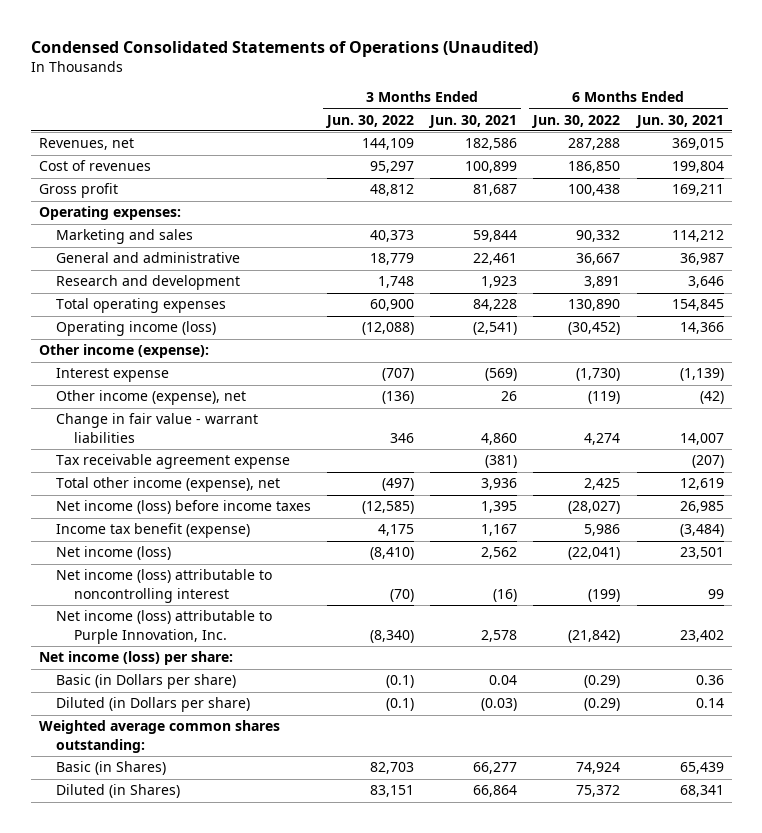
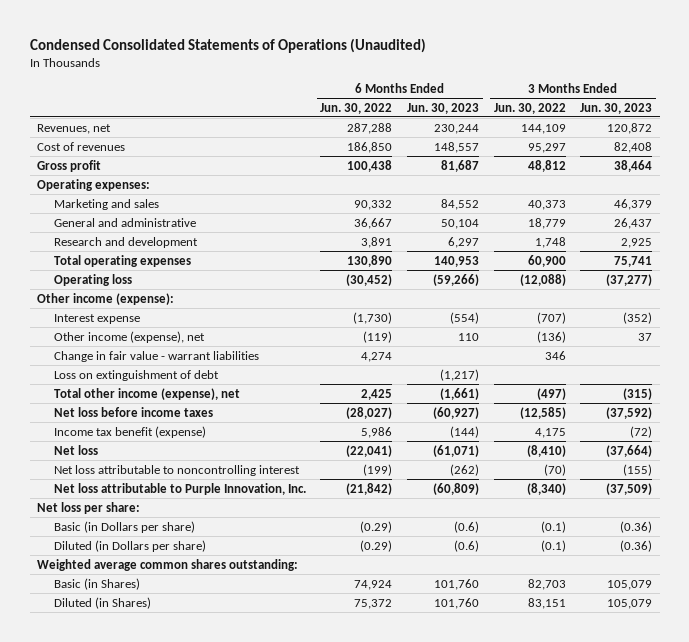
- | 3 Months Ended Jun. 30, 2022 | 3 Months Ended Jun. 30, 2021 | 6 Months Ended Jun. 30, 2022 | 6 Months Ended Jun. 30, 2021
+ | 6 Months Ended Jun. 30, 2022 | 6 Months Ended Jun. 30, 2023 | 3 Months Ended Jun. 30, 2022 | 3 Months Ended Jun. 30, 2023
- Operating income (loss) | (12,088) | (2,541) | (30,452) | 14,366
+ Operating loss | (30,452) | (59,266) | (12,088) | (37,277)
- Tax receivable agreement expense | | (381) | | (207)
+ Loss on extinguishment of debt | | (1,217) | |
- Net income (loss) before income taxes | (12,585) | 1,395 | (28,027) | 26,985
+ Net loss before income taxes | (28,027) | (60,927) | (12,585) | (37,592)
- Net income (loss) | (8,410) | 2,562 | (22,041) | 23,501
- Net income (loss) attributable to noncontrolling interest | (70) | (16) | (199) | 99
- Net income (loss) attributable to Purple Innovation, Inc. | (8,340) | 2,578 | (21,842) | 23,402
- Net income (loss) per share:
+ Net loss | (22,041) | (61,071) | (8,410) | (37,664)
+ Net loss attributable to noncontrolling interest | (199) | (262) | (70) | (155)
+ Net loss attributable to Purple Innovation, Inc. | (21,842) | (60,809) | (8,340) | (37,509)
+ Net loss per share:

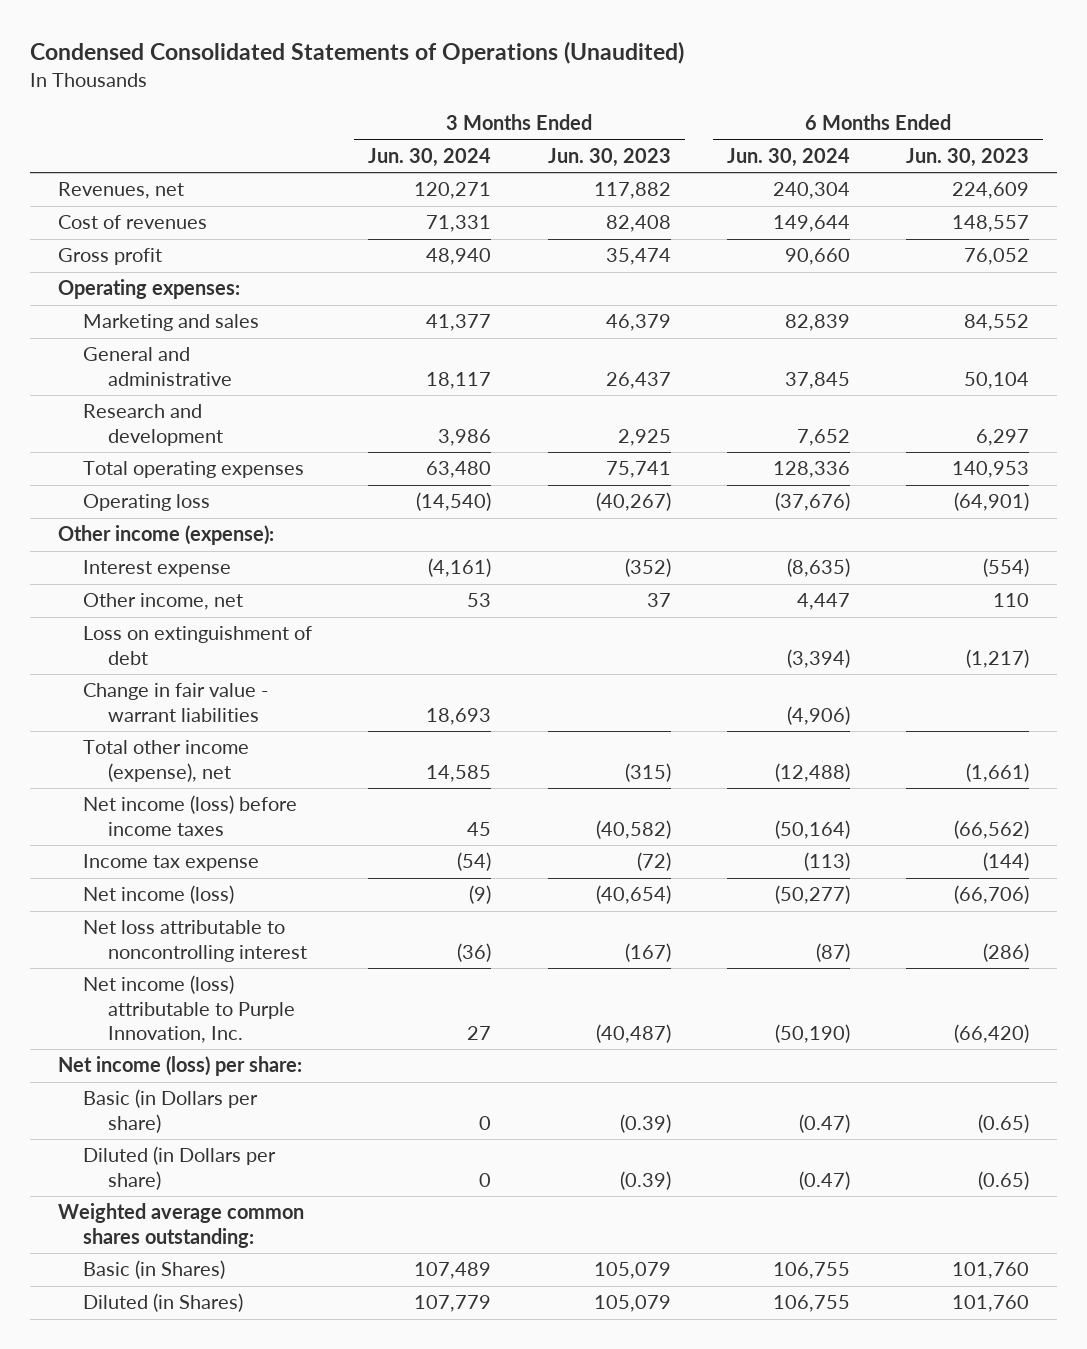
- | 6 Months Ended Jun. 30, 2022 | 6 Months Ended Jun. 30, 2023 | 3 Months Ended Jun. 30, 2022 | 3 Months Ended Jun. 30, 2023
+ | 3 Months Ended Jun. 30, 2024 | 3 Months Ended Jun. 30, 2023 | 6 Months Ended Jun. 30, 2024 | 6 Months Ended Jun. 30, 2023
- Revenues, net | 287,288 | 230,244 | 144,109 | 120,872
+ Revenues, net | 120,271 | 117,882 | 240,304 | 224,609
- Gross profit | 100,438 | 81,687 | 48,812 | 38,464
+ Gross profit | 48,940 | 35,474 | 90,660 | 76,052
- Operating loss | (30,452) | (59,266) | (12,088) | (37,277)
+ Operating loss | (14,540) | (40,267) | (37,676) | (64,901)
- Other income (expense), net | (119) | 110 | (136) | 37
+ Other income, net | 53 | 37 | 4,447 | 110
moved down: Change in fair value - warrant liabilities | 18,693 | | (4,906) |
- Net loss before income taxes | (28,027) | (60,927) | (12,585) | (37,592)
- Income tax benefit (expense) | 5,986 | (144) | 4,175 | (72)
- Net loss | (22,041) | (61,071) | (8,410) | (37,664)
- Net loss attributable to noncontrolling interest | (199) | (262) | (70) | (155)
- Net loss attributable to Purple Innovation, Inc. | (21,842) | (60,809) | (8,340) | (37,509)
- Net loss per share:
- Basic (in Dollars per share) | (0.29) | (0.6) | (0.1) | (0.36)
- Diluted (in Dollars per share) | (0.29) | (0.6) | (0.1) | (0.36)
+ Net income (loss) before income taxes | 45 | (40,582) | (50,164) | (66,562)
+ Income tax expense | (54) | (72) | (113) | (144)
+ Net income (loss) | (9) | (40,654) | (50,277) | (66,706)
+ Net loss attributable to noncontrolling interest | (36) | (167) | (87) | (286)
+ Net income (loss) attributable to Purple Innovation, Inc. | 27 | (40,487) | (50,190) | (66,420)
+ Net income (loss) per share:
+ Basic (in Dollars per share) | 0 | (0.39) | (0.47) | (0.65)
+ Diluted (in Dollars per share) | 0 | (0.39) | (0.47) | (0.65)

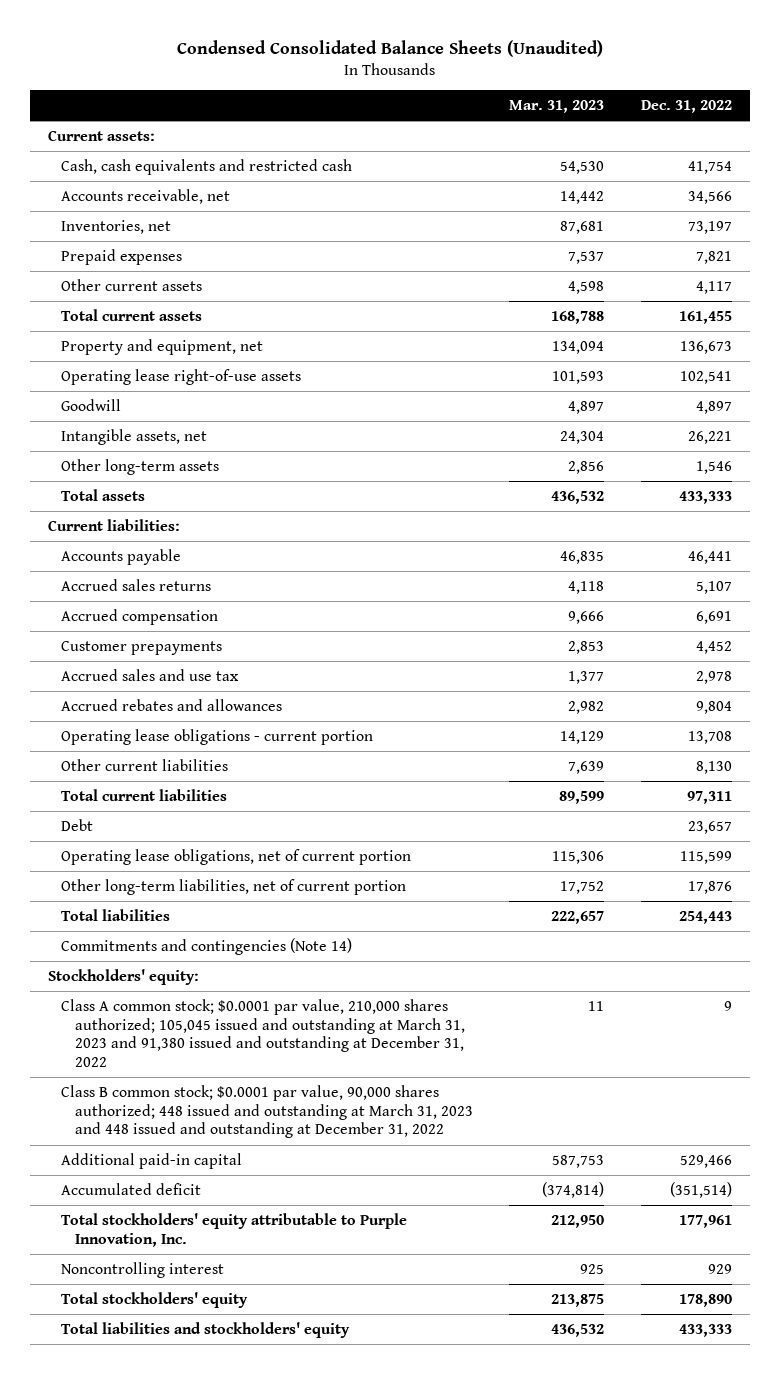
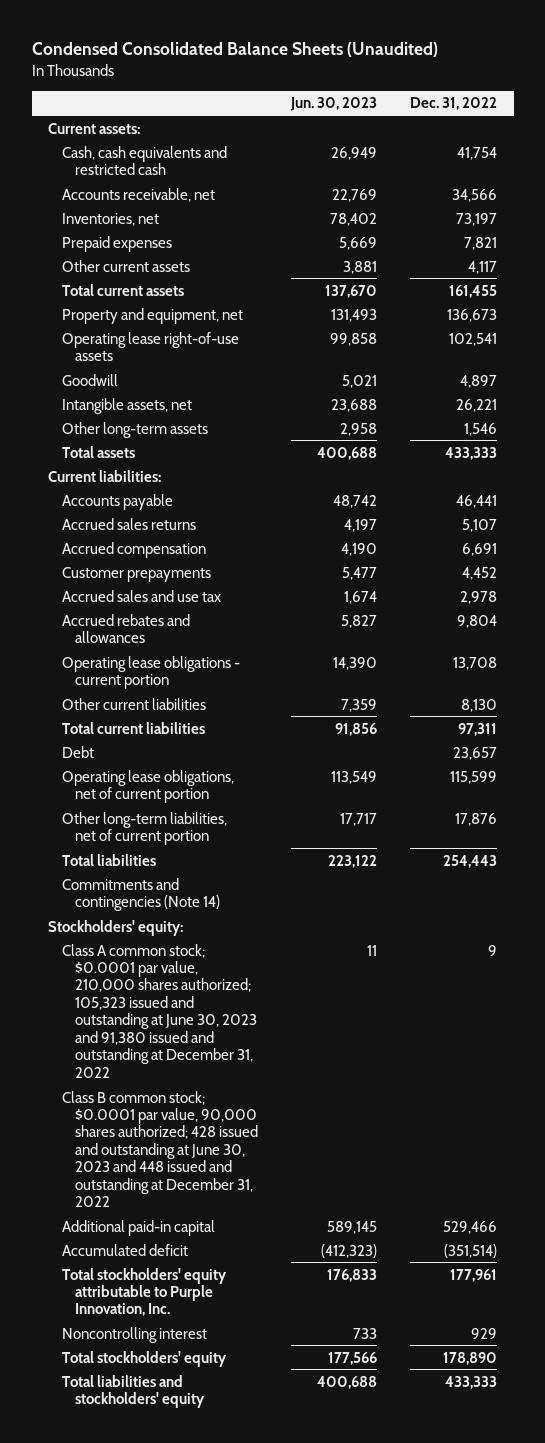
- | Mar. 31, 2023 | Dec. 31, 2022
+ | Jun. 30, 2023 | Dec. 31, 2022
- Class A common stock; $0.0001 par value, 210,000 shares authorized; 105,045 issued and outstanding at March 31, 2023 and 91,380 issued and outstanding at December 31, 2022 | 11 | 9
- Class B common stock; $0.0001 par value, 90,000 shares authorized; 448 issued and outstanding at March 31, 2023 and 448 issued and outstanding at December 31, 2022
+ Class A common stock; $0.0001 par value, 210,000 shares authorized; 105,323 issued and outstanding at June 30, 2023 and 91,380 issued and outstanding at December 31, 2022 | 11 | 9
+ Class B common stock; $0.0001 par value, 90,000 shares authorized; 428 issued and outstanding at June 30, 2023 and 448 issued and outstanding at December 31, 2022

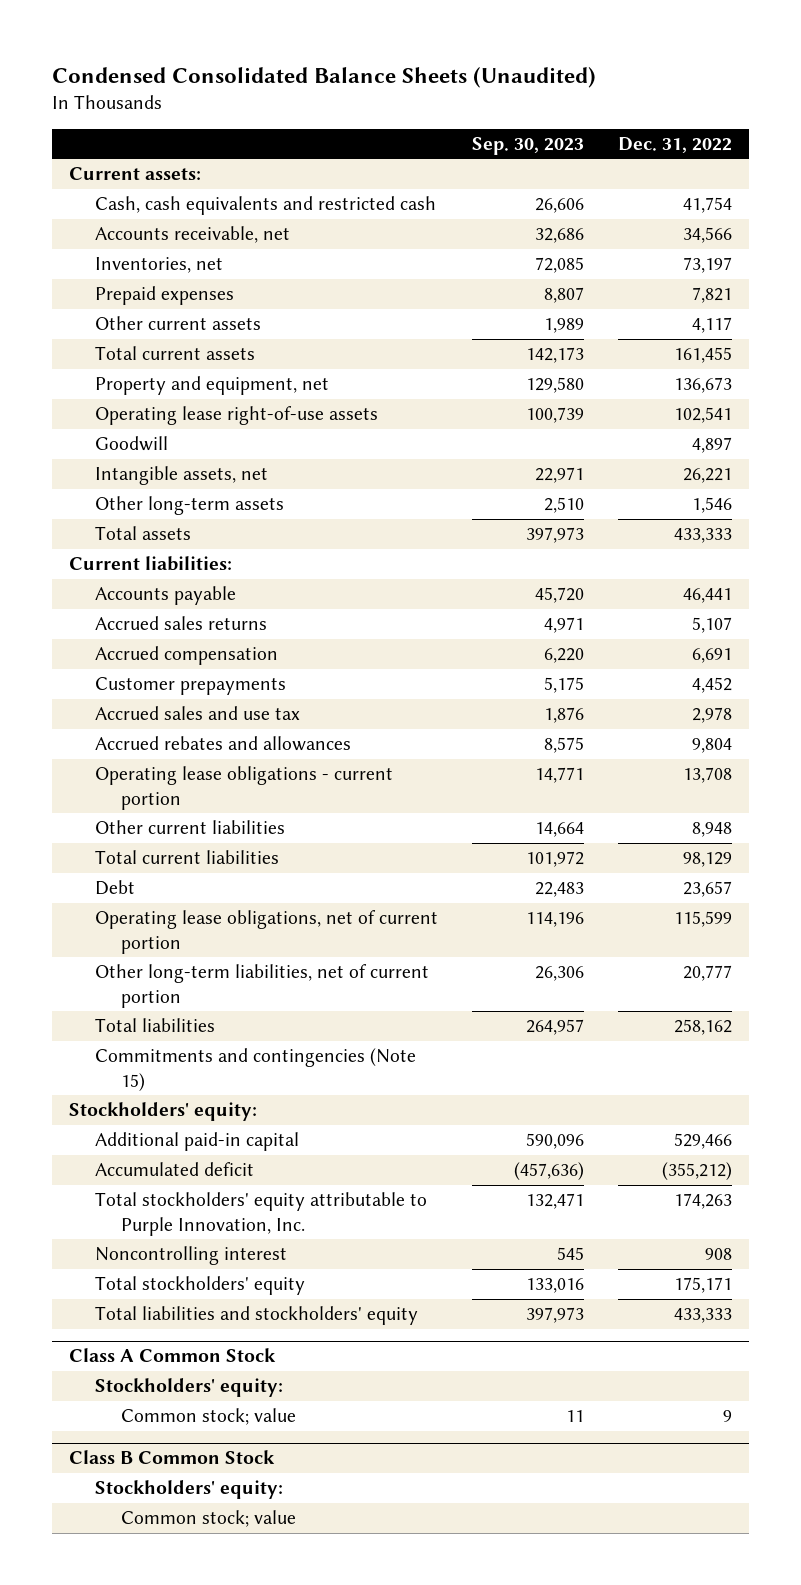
- | Jun. 30, 2023 | Dec. 31, 2022
+ | Sep. 30, 2023 | Dec. 31, 2022
- Other current liabilities | 7,359 | 8,130
- Total current liabilities | 91,856 | 97,311
+ Other current liabilities | 14,664 | 8,948
+ Total current liabilities | 101,972 | 98,129
- Other long-term liabilities, net of current portion | 17,717 | 17,876
- Total liabilities | 223,122 | 254,443
- Commitments and contingencies (Note 14)
+ Other long-term liabilities, net of current portion | 26,306 | 20,777
+ Total liabilities | 264,957 | 258,162
+ Commitments and contingencies (Note 15)
- Class A common stock; $0.0001 par value, 210,000 shares authorized; 105,323 issued and outstanding at June 30, 2023 and 91,380 issued and outstanding at December 31, 2022 | 11 | 9
- Class B common stock; $0.0001 par value, 90,000 shares authorized; 428 issued and outstanding at June 30, 2023 and 448 issued and outstanding at December 31, 2022
- Accumulated deficit | (412,323) | (351,514)
- Total stockholders' equity attributable to Purple Innovation, Inc. | 176,833 | 177,961
- Noncontrolling interest | 733 | 929
- Total stockholders' equity | 177,566 | 178,890
+ Accumulated deficit | (457,636) | (355,212)
+ Total stockholders' equity attributable to Purple Innovation, Inc. | 132,471 | 174,263
+ Noncontrolling interest | 545 | 908
+ Total stockholders' equity | 133,016 | 175,171
+ Class A Common Stock
+ Stockholders' equity:
+ Common stock; value | 11 | 9
+ Class B Common Stock
+ Stockholders' equity:
+ Common stock; value

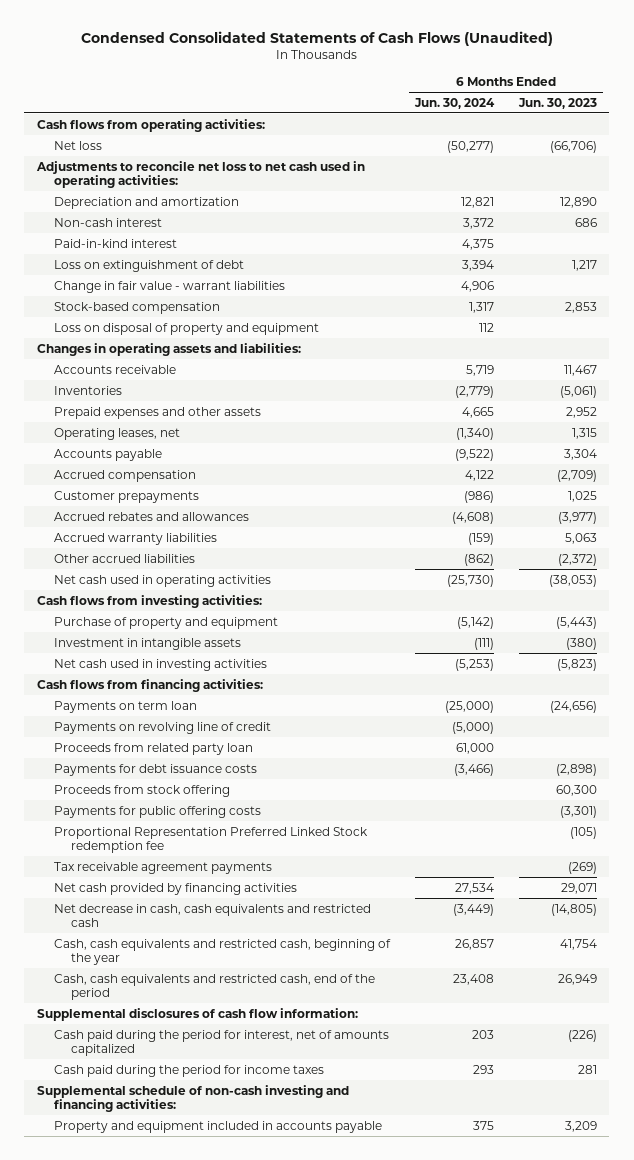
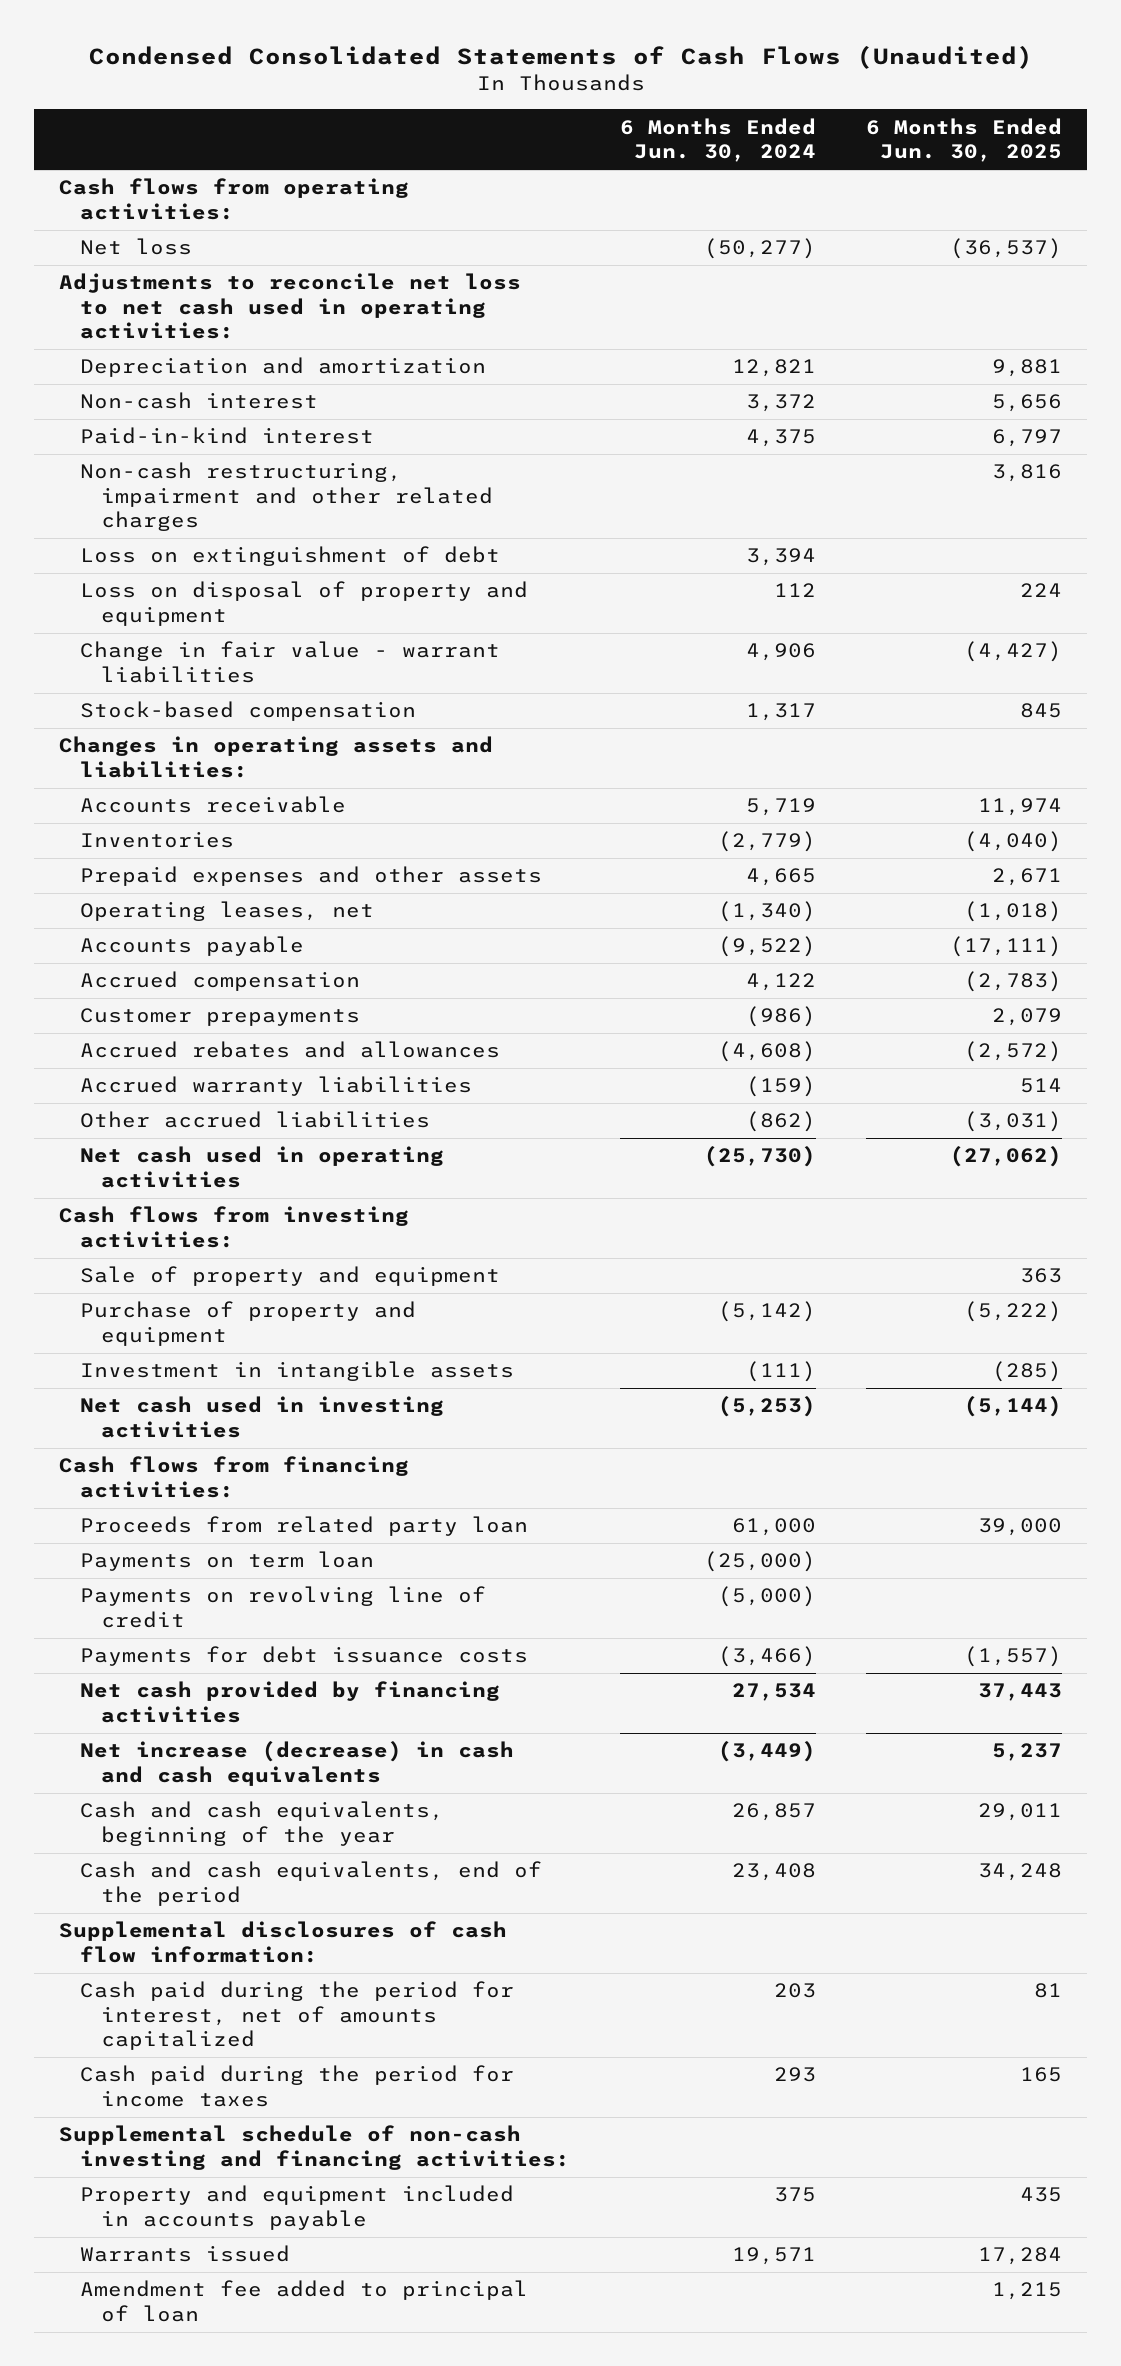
- | 6 Months Ended Jun. 30, 2024 | 6 Months Ended Jun. 30, 2023
+ | 6 Months Ended Jun. 30, 2024 | 6 Months Ended Jun. 30, 2025
+ Non-cash restructuring, impairment and other related charges | | 3,816
moved up: Loss on disposal of property and equipment | 112 | 224
+ Sale of property and equipment | | 363
moved up: Proceeds from related party loan | 61,000 | 39,000
- Proceeds from stock offering | | 60,300
- Payments for public offering costs | | (3,301)
- Proportional Representation Preferred Linked Stock redemption fee | | (105)
- Tax receivable agreement payments | | (269)
- Net decrease in cash, cash equivalents and restricted cash | (3,449) | (14,805)
- Cash, cash equivalents and restricted cash, beginning of the year | 26,857 | 41,754
- Cash, cash equivalents and restricted cash, end of the period | 23,408 | 26,949
+ Net increase (decrease) in cash and cash equivalents | (3,449) | 5,237
+ Cash and cash equivalents, beginning of the year | 26,857 | 29,011
+ Cash and cash equivalents, end of the period | 23,408 | 34,248
+ Warrants issued | 19,571 | 17,284
+ Amendment fee added to principal of loan | | 1,215

